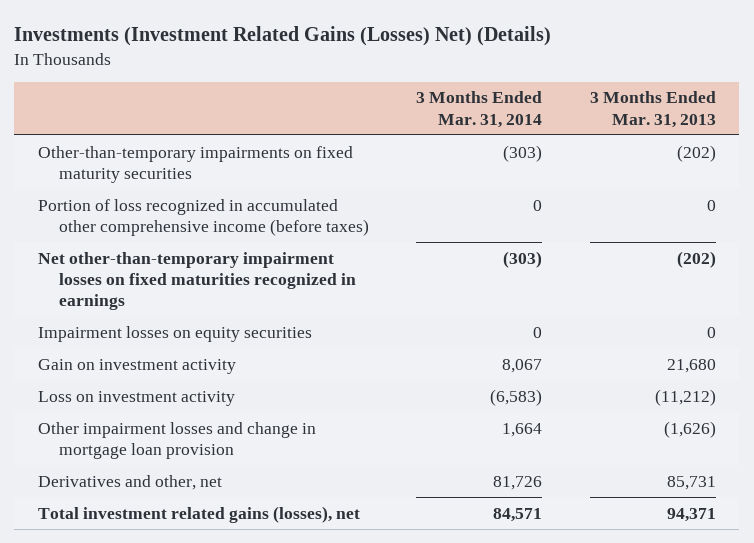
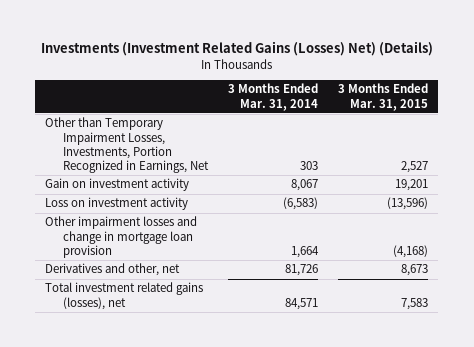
- | 3 Months Ended Mar. 31, 2014 | 3 Months Ended Mar. 31, 2013
+ | 3 Months Ended Mar. 31, 2014 | 3 Months Ended Mar. 31, 2015
- Other-than-temporary impairments on fixed maturity securities | (303) | (202)
- Portion of loss recognized in accumulated other comprehensive income (before taxes) | 0 | 0
- Net other-than-temporary impairment losses on fixed maturities recognized in earnings | (303) | (202)
- Impairment losses on equity securities | 0 | 0
+ Other than Temporary Impairment Losses, Investments, Portion Recognized in Earnings, Net | 303 | 2,527

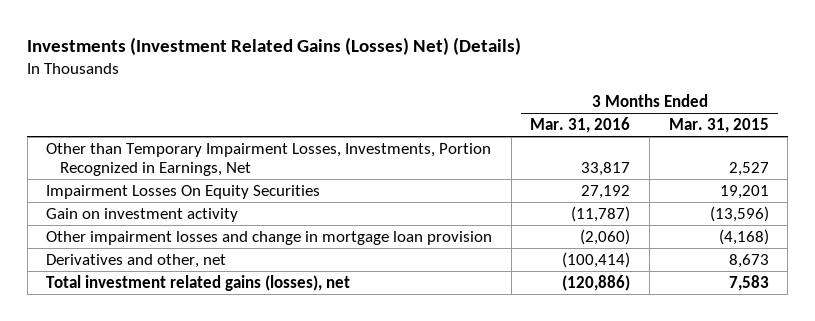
- | 3 Months Ended Mar. 31, 2014 | 3 Months Ended Mar. 31, 2015
+ | 3 Months Ended Mar. 31, 2016 | 3 Months Ended Mar. 31, 2015
- Gain on investment activity | 8,067 | 19,201
- Loss on investment activity | (6,583) | (13,596)
+ Impairment Losses On Equity Securities | 27,192 | 19,201
+ Gain on investment activity | (11,787) | (13,596)

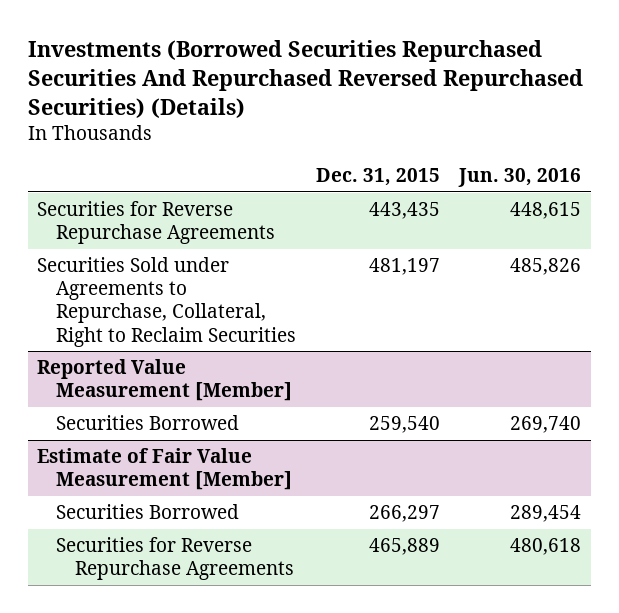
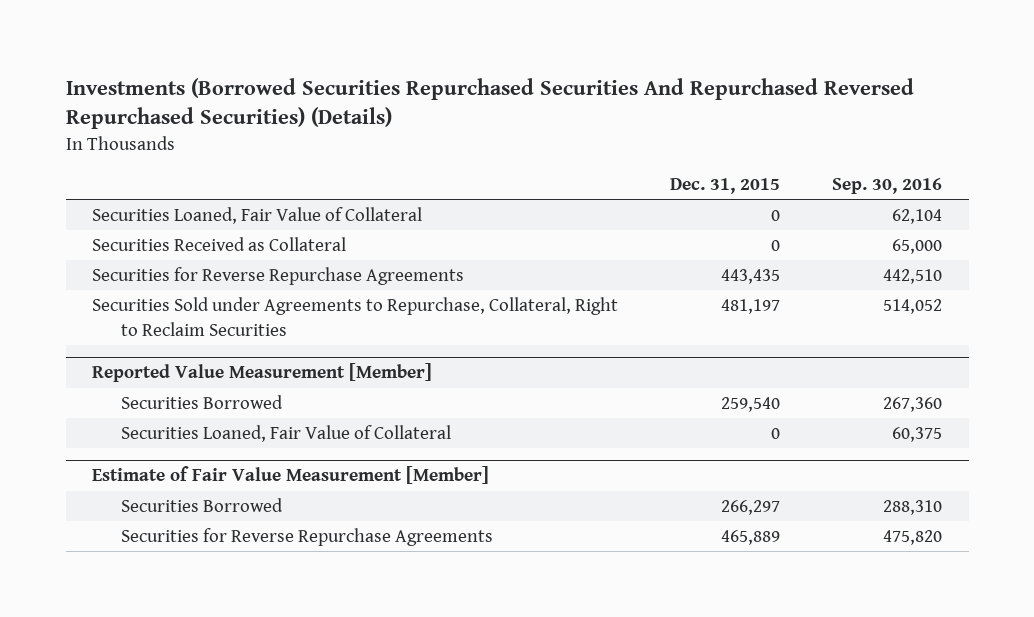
- | Dec. 31, 2015 | Jun. 30, 2016
+ | Dec. 31, 2015 | Sep. 30, 2016
+ Securities Loaned, Fair Value of Collateral | 0 | 62,104
+ Securities Received as Collateral | 0 | 65,000
@ Reported Value Measurement [Member]
+ Securities Loaned, Fair Value of Collateral | 0 | 60,375

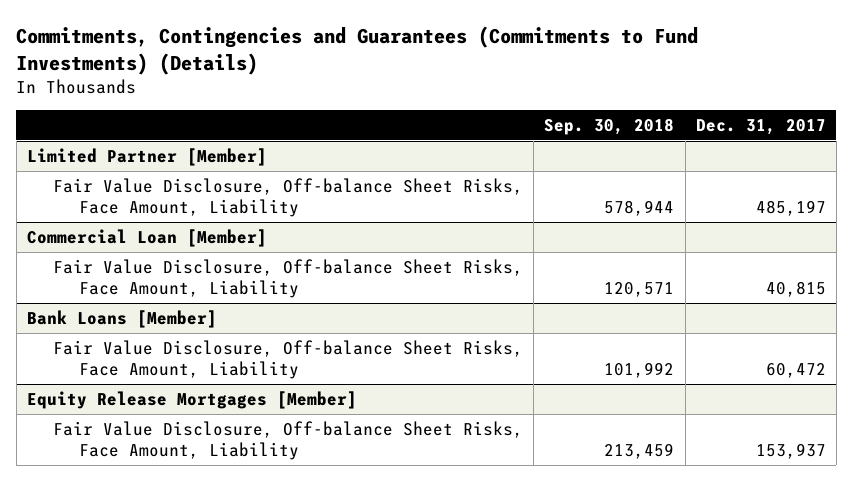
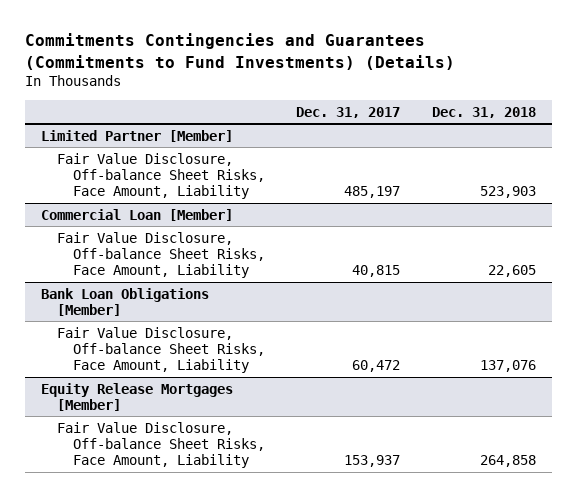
- Commitments, Contingencies and Guarantees (Commitments to Fund Investments) (Details)
+ Commitments Contingencies and Guarantees (Commitments to Fund Investments) (Details)
- | Sep. 30, 2018 | Dec. 31, 2017
+ | Dec. 31, 2017 | Dec. 31, 2018
- Bank Loans [Member]
+ Bank Loan Obligations [Member]

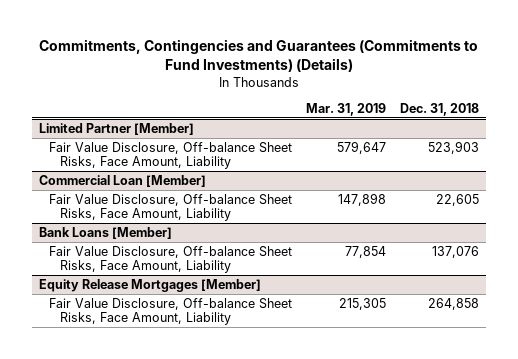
- Commitments Contingencies and Guarantees (Commitments to Fund Investments) (Details)
+ Commitments, Contingencies and Guarantees (Commitments to Fund Investments) (Details)
- | Dec. 31, 2017 | Dec. 31, 2018
+ | Mar. 31, 2019 | Dec. 31, 2018
- Bank Loan Obligations [Member]
+ Bank Loans [Member]

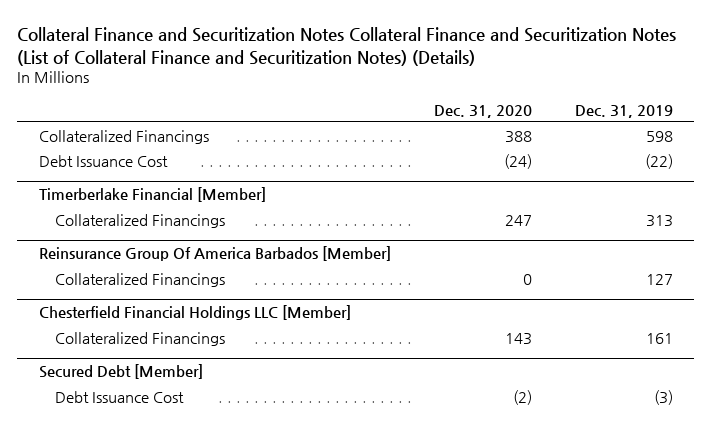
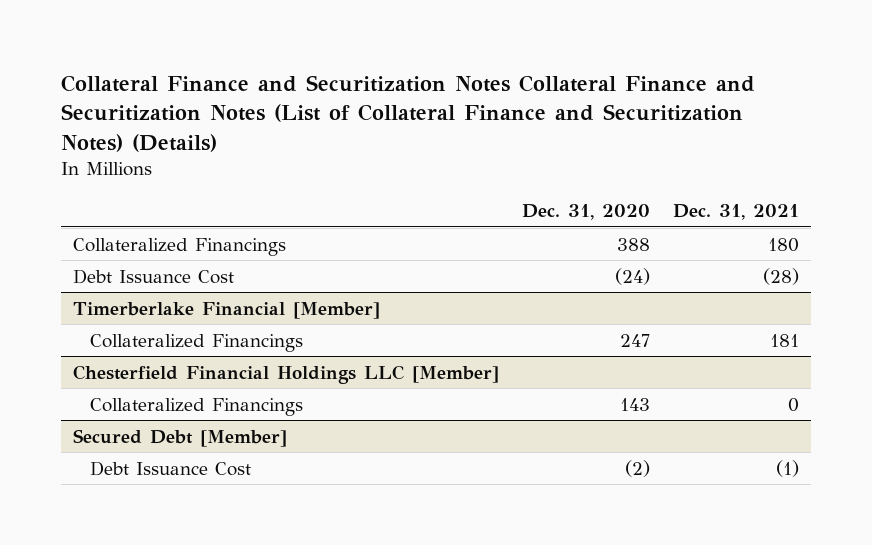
- | Dec. 31, 2020 | Dec. 31, 2019
+ | Dec. 31, 2020 | Dec. 31, 2021
- Reinsurance Group Of America Barbados [Member]
- Collateralized Financings | 0 | 127

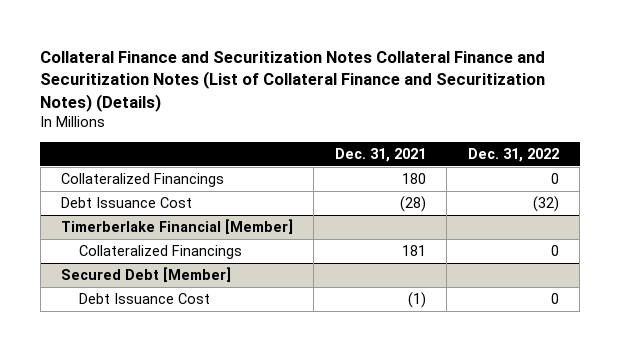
- | Dec. 31, 2020 | Dec. 31, 2021
+ | Dec. 31, 2021 | Dec. 31, 2022
- Chesterfield Financial Holdings LLC [Member]
- Collateralized Financings | 143 | 0

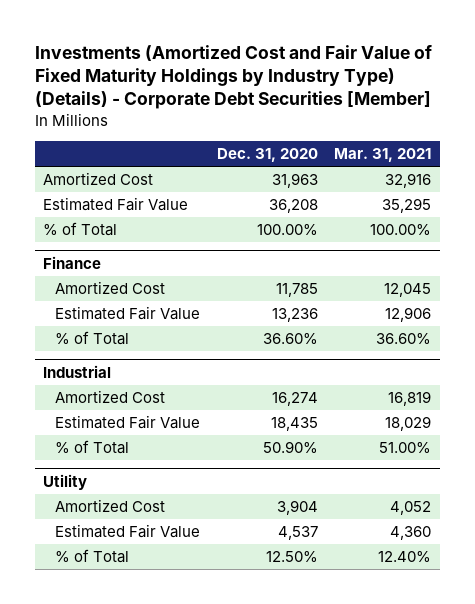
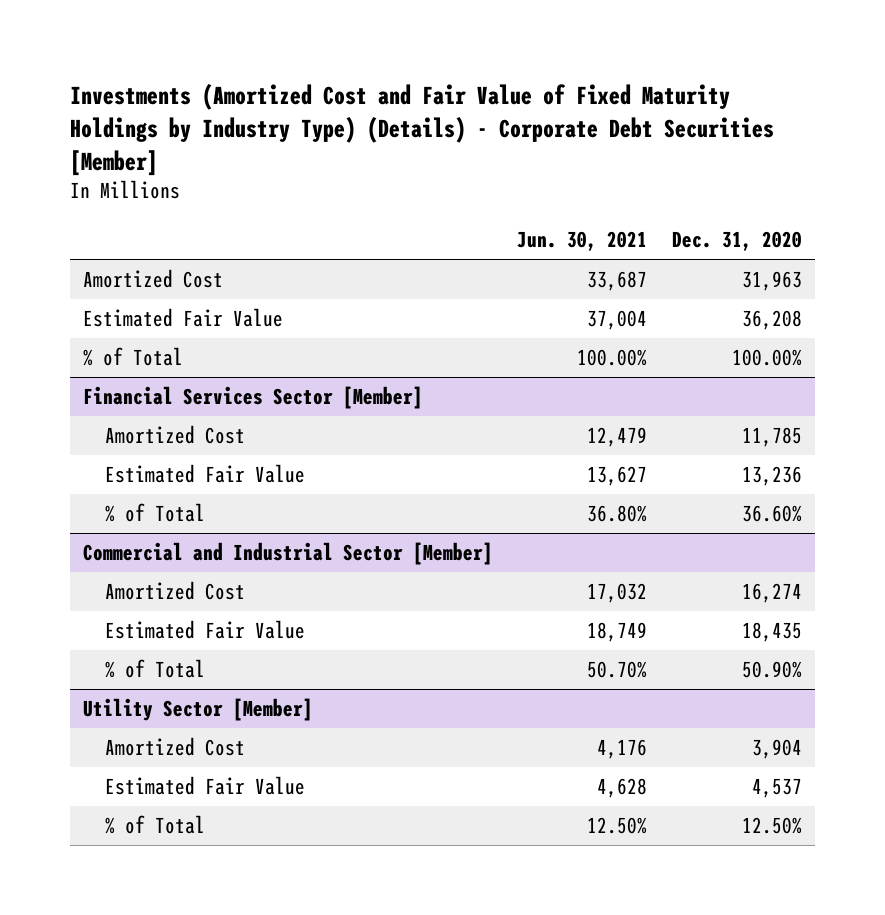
- | Dec. 31, 2020 | Mar. 31, 2021
+ | Jun. 30, 2021 | Dec. 31, 2020
- Finance
+ Financial Services Sector [Member]
- Industrial
+ Commercial and Industrial Sector [Member]
- Utility
+ Utility Sector [Member]

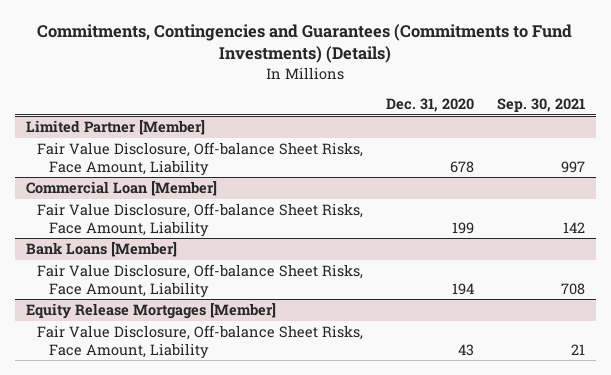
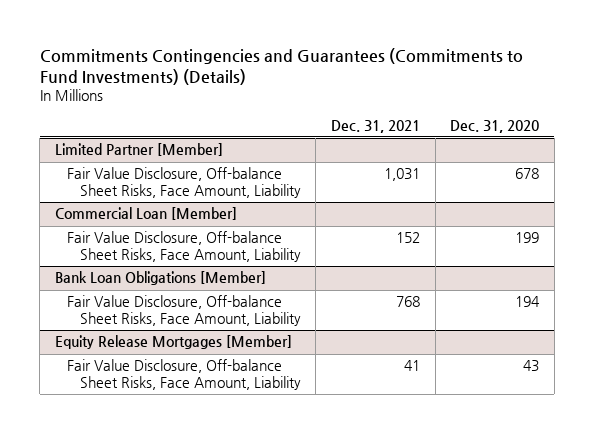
- Commitments, Contingencies and Guarantees (Commitments to Fund Investments) (Details)
+ Commitments Contingencies and Guarantees (Commitments to Fund Investments) (Details)
- | Dec. 31, 2020 | Sep. 30, 2021
+ | Dec. 31, 2021 | Dec. 31, 2020
- Bank Loans [Member]
+ Bank Loan Obligations [Member]

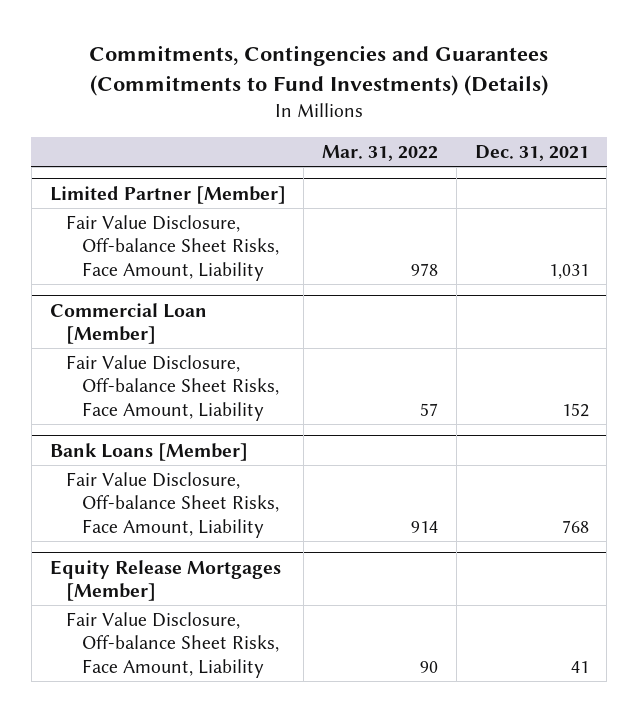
- Commitments Contingencies and Guarantees (Commitments to Fund Investments) (Details)
+ Commitments, Contingencies and Guarantees (Commitments to Fund Investments) (Details)
- | Dec. 31, 2021 | Dec. 31, 2020
+ | Mar. 31, 2022 | Dec. 31, 2021
- Bank Loan Obligations [Member]
+ Bank Loans [Member]

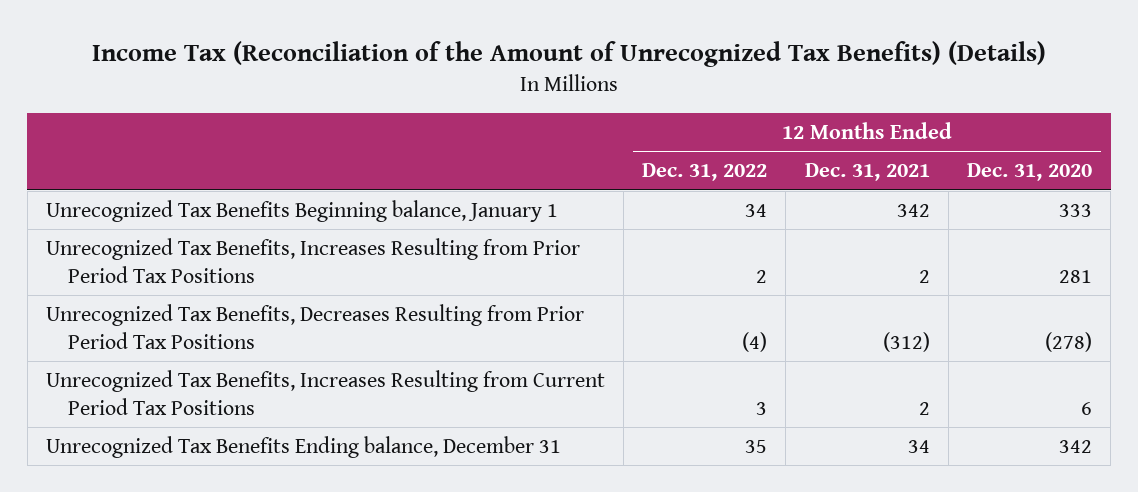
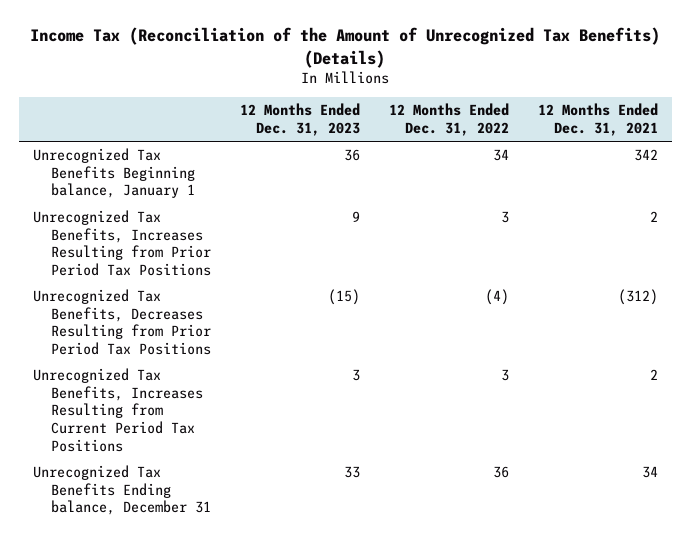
- | 12 Months Ended Dec. 31, 2022 | 12 Months Ended Dec. 31, 2021 | 12 Months Ended Dec. 31, 2020
+ | 12 Months Ended Dec. 31, 2023 | 12 Months Ended Dec. 31, 2022 | 12 Months Ended Dec. 31, 2021
- Unrecognized Tax Benefits, Increases Resulting from Prior Period Tax Positions | 2 | 2 | 281
+ Unrecognized Tax Benefits, Increases Resulting from Prior Period Tax Positions | 9 | 3 | 2
- Unrecognized Tax Benefits Ending balance, December 31 | 35 | 34 | 342
+ Unrecognized Tax Benefits Ending balance, December 31 | 33 | 36 | 34

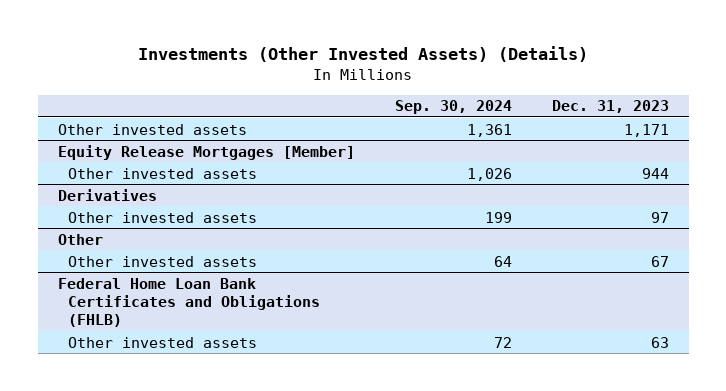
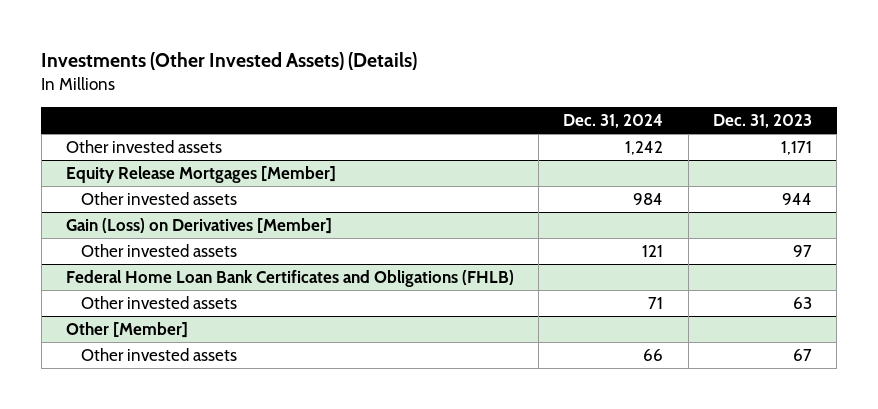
- | Sep. 30, 2024 | Dec. 31, 2023
+ | Dec. 31, 2024 | Dec. 31, 2023
- Derivatives
+ Gain (Loss) on Derivatives [Member]
- Other
- Other invested assets | 64 | 67
+ Other [Member]
+ Other invested assets | 66 | 67

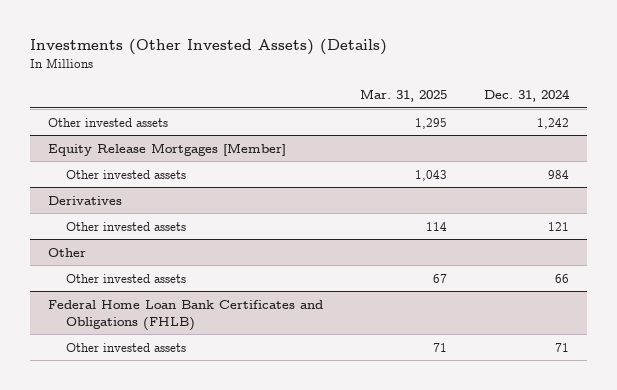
- | Dec. 31, 2024 | Dec. 31, 2023
+ | Mar. 31, 2025 | Dec. 31, 2024
- Gain (Loss) on Derivatives [Member]
+ Derivatives
+ Other
+ Other invested assets | 67 | 66
- Other [Member]
- Other invested assets | 66 | 67

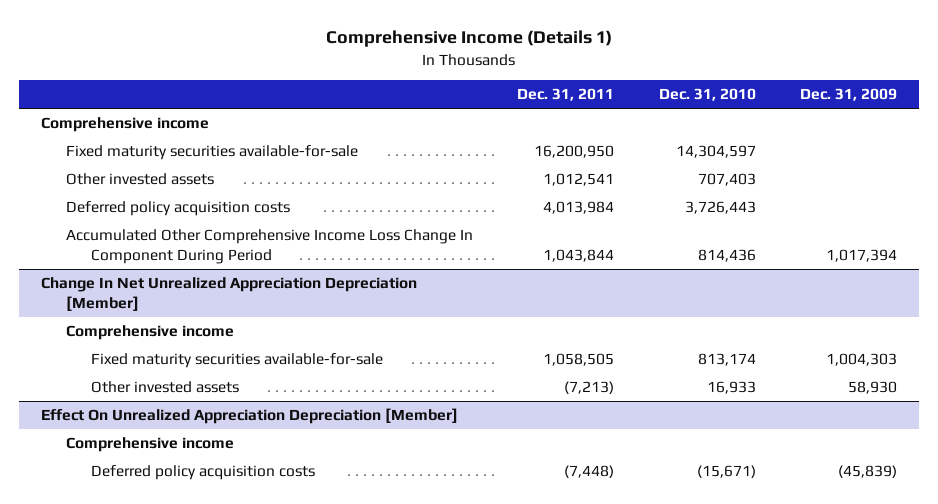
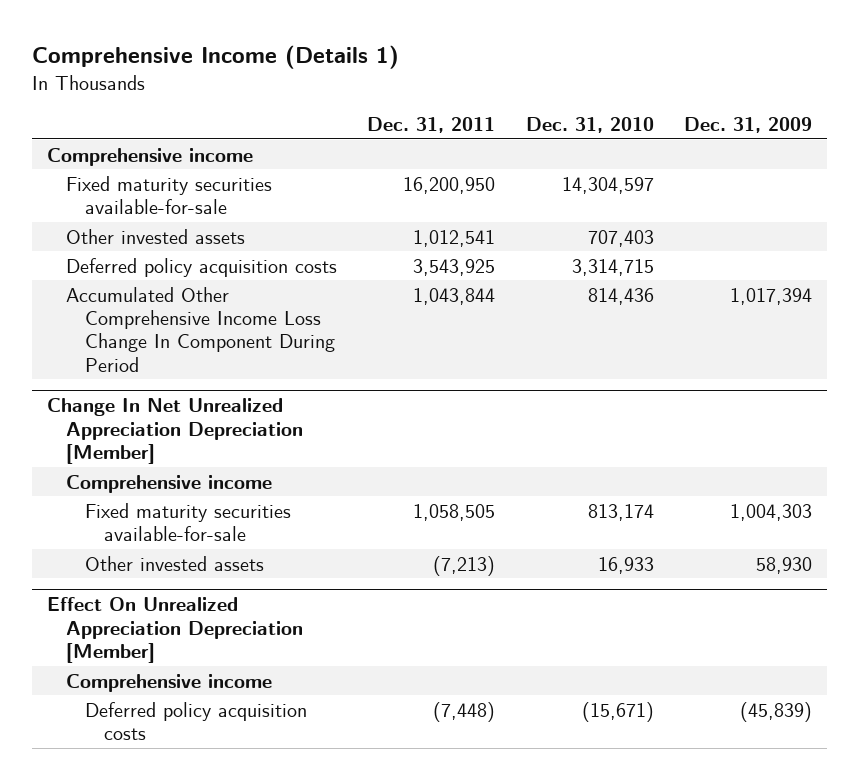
- Deferred policy acquisition costs | 4,013,984 | 3,726,443 |
+ Deferred policy acquisition costs | 3,543,925 | 3,314,715 |

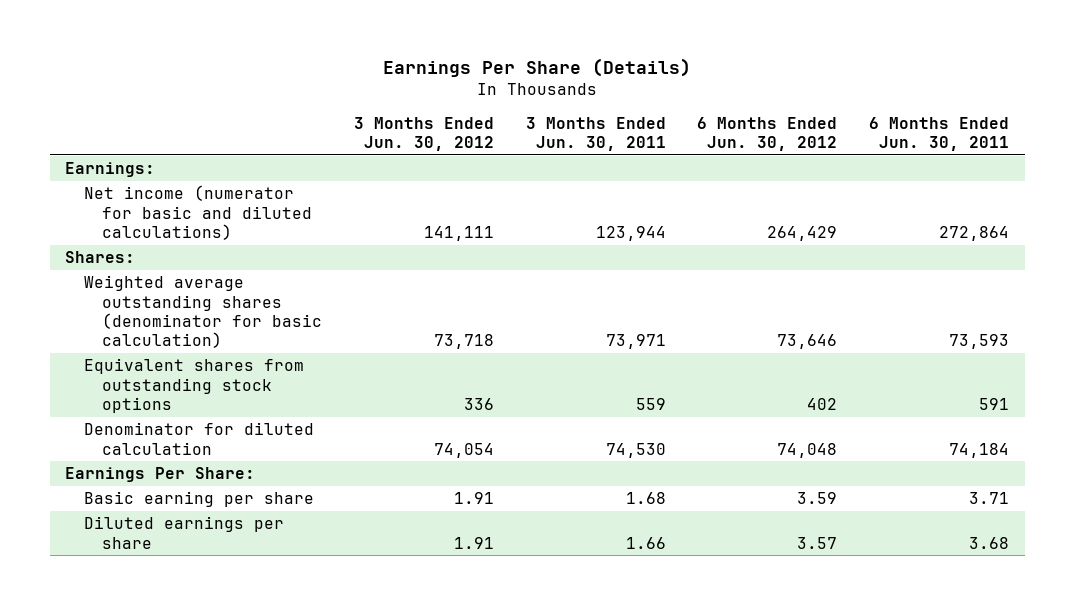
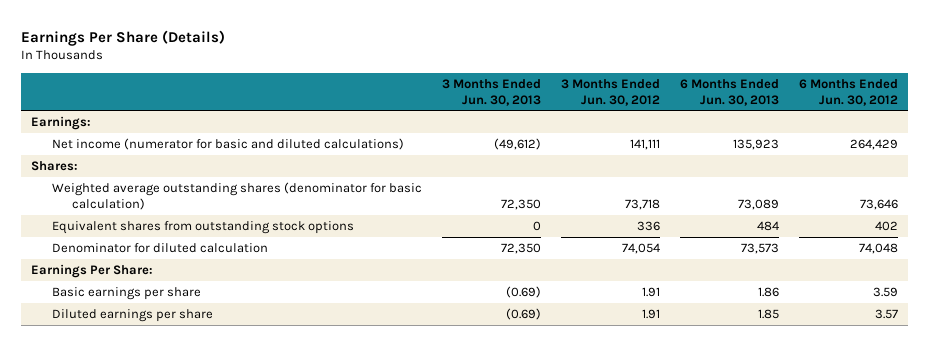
- | 3 Months Ended Jun. 30, 2012 | 3 Months Ended Jun. 30, 2011 | 6 Months Ended Jun. 30, 2012 | 6 Months Ended Jun. 30, 2011
+ | 3 Months Ended Jun. 30, 2013 | 3 Months Ended Jun. 30, 2012 | 6 Months Ended Jun. 30, 2013 | 6 Months Ended Jun. 30, 2012
- Basic earning per share | 1.91 | 1.68 | 3.59 | 3.71
+ Basic earnings per share | (0.69) | 1.91 | 1.86 | 3.59

